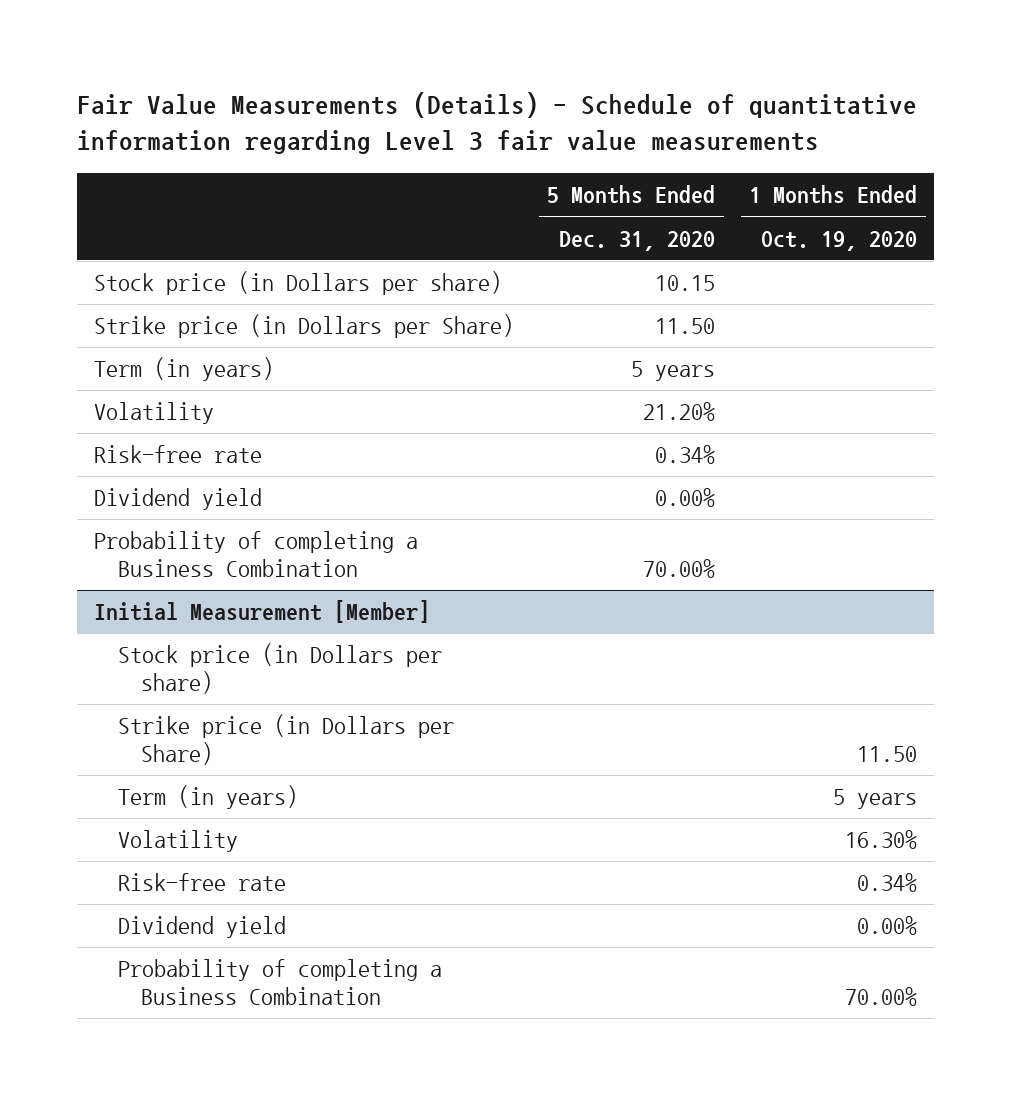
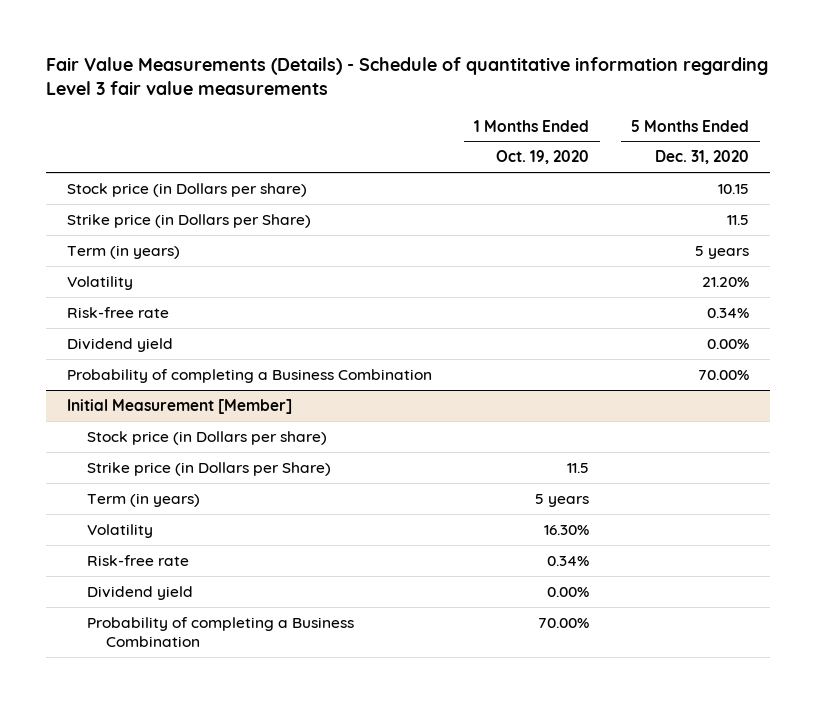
- | 5 Months Ended Dec. 31, 2020 | 1 Months Ended Oct. 19, 2020
+ | 1 Months Ended Oct. 19, 2020 | 5 Months Ended Dec. 31, 2020
- Strike price (in Dollars per Share) | 11.50 |
+ Strike price (in Dollars per Share) | | 11.5
@ Initial Measurement [Member]
- Strike price (in Dollars per Share) | | 11.50
+ Strike price (in Dollars per Share) | 11.5 |

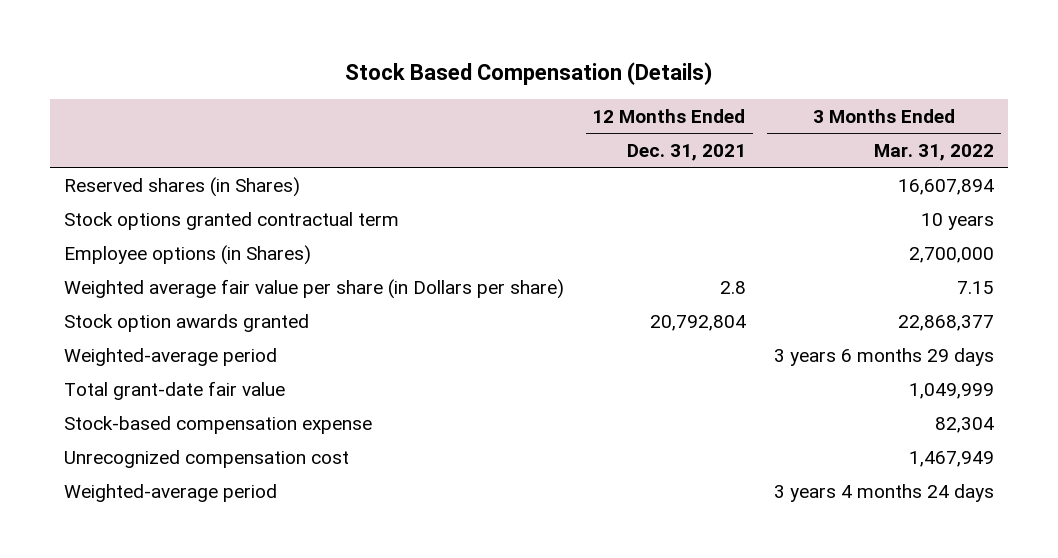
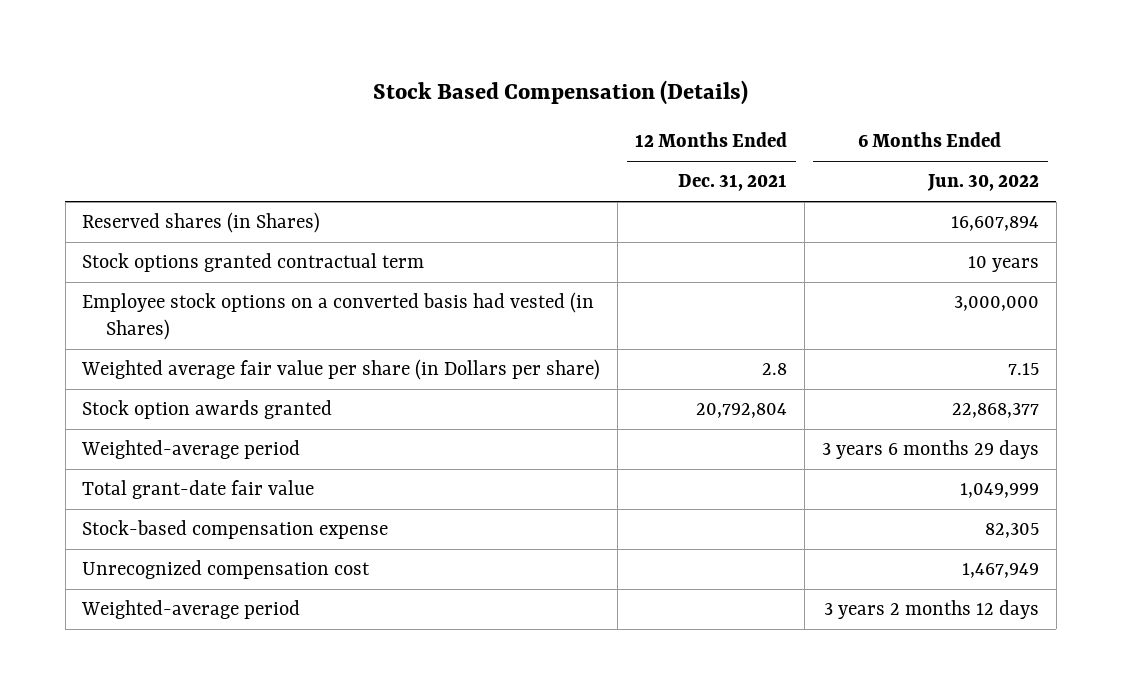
- | 12 Months Ended Dec. 31, 2021 | 3 Months Ended Mar. 31, 2022
+ | 12 Months Ended Dec. 31, 2021 | 6 Months Ended Jun. 30, 2022
- Employee options (in Shares) | | 2,700,000
+ Employee stock options on a converted basis had vested (in Shares) | | 3,000,000

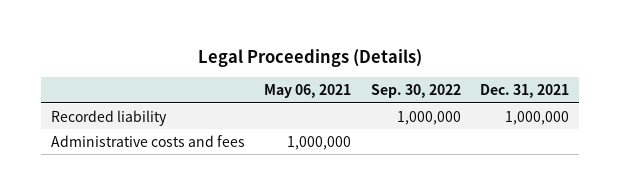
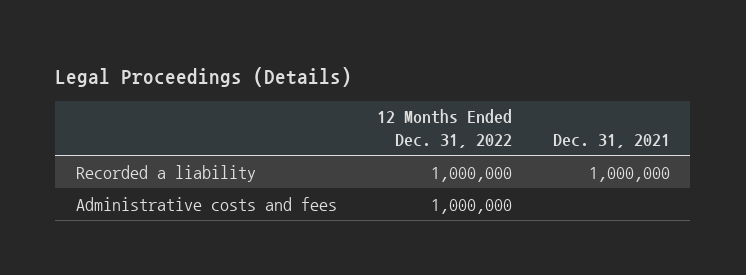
- | May 06, 2021 | Sep. 30, 2022 | Dec. 31, 2021
+ | 12 Months Ended Dec. 31, 2022 | Dec. 31, 2021
- Recorded liability | | 1,000,000 | 1,000,000
+ Recorded a liability | 1,000,000 | 1,000,000

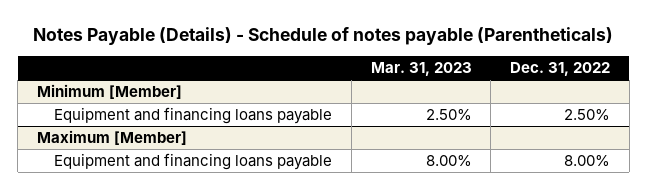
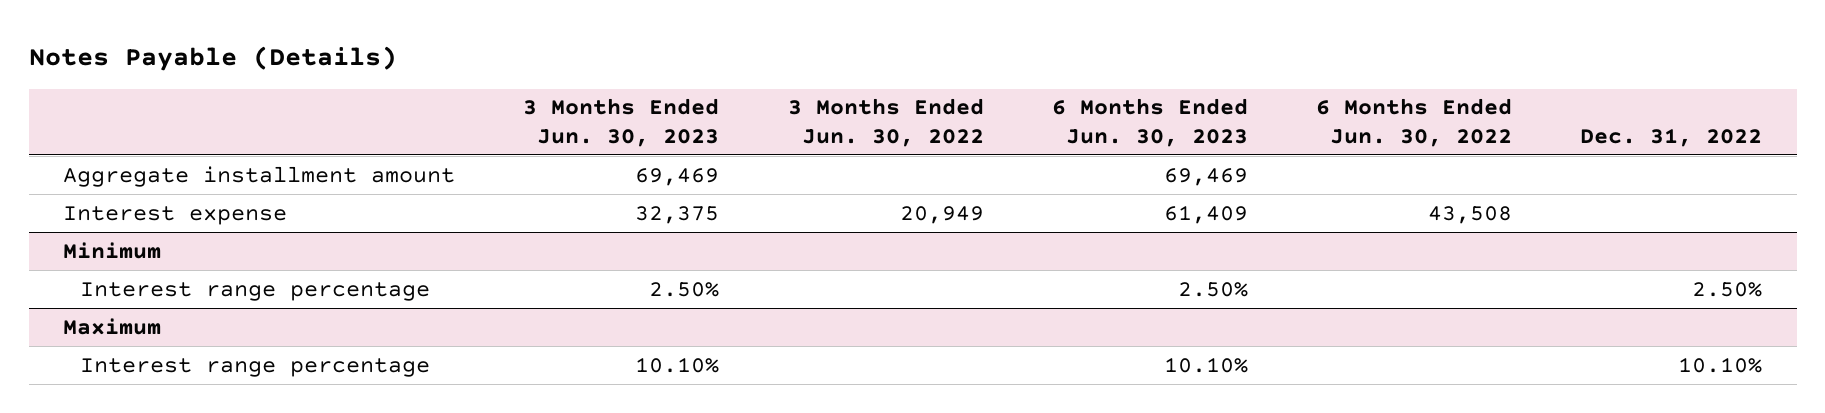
- Notes Payable (Details) - Schedule of notes payable (Parentheticals)
+ Notes Payable (Details)
- | Mar. 31, 2023 | Dec. 31, 2022
+ | 3 Months Ended Jun. 30, 2023 | 3 Months Ended Jun. 30, 2022 | 6 Months Ended Jun. 30, 2023 | 6 Months Ended Jun. 30, 2022 | Dec. 31, 2022
- Minimum [Member]
- Equipment and financing loans payable | 2.50% | 2.50%
- Maximum [Member]
- Equipment and financing loans payable | 8.00% | 8.00%
+ Aggregate installment amount | 69,469 | | 69,469 | |
+ Interest expense | 32,375 | 20,949 | 61,409 | 43,508 |
+ Minimum
+ Interest range percentage | 2.50% | | 2.50% | | 2.50%
+ Maximum
+ Interest range percentage | 10.10% | | 10.10% | | 10.10%

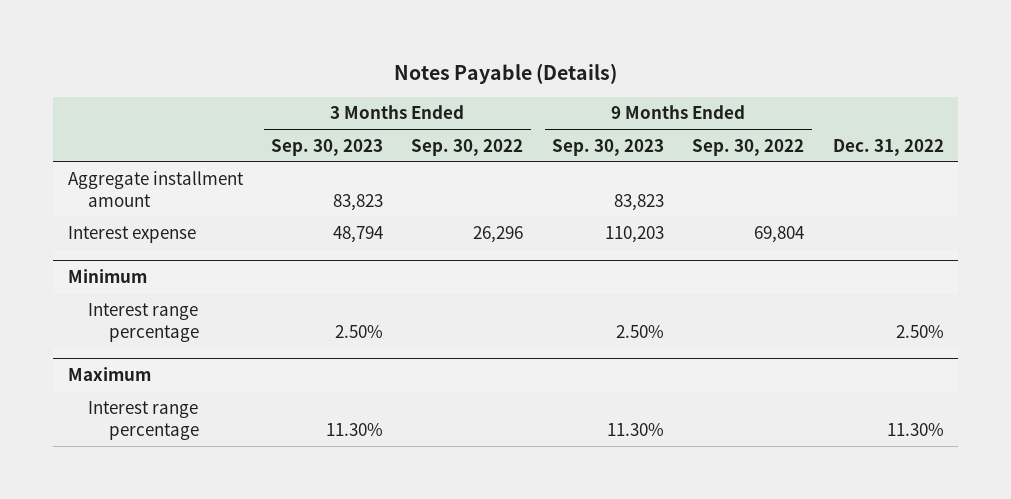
- | 3 Months Ended Jun. 30, 2023 | 3 Months Ended Jun. 30, 2022 | 6 Months Ended Jun. 30, 2023 | 6 Months Ended Jun. 30, 2022 | Dec. 31, 2022
+ | 3 Months Ended Sep. 30, 2023 | 3 Months Ended Sep. 30, 2022 | 9 Months Ended Sep. 30, 2023 | 9 Months Ended Sep. 30, 2022 | Dec. 31, 2022
@ Maximum
- Interest range percentage | 10.10% | | 10.10% | | 10.10%
+ Interest range percentage | 11.30% | | 11.30% | | 11.30%

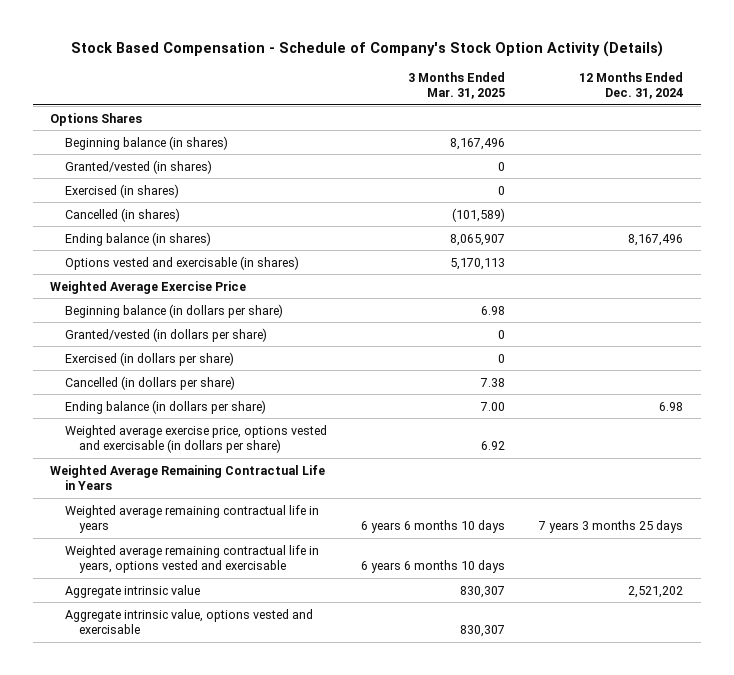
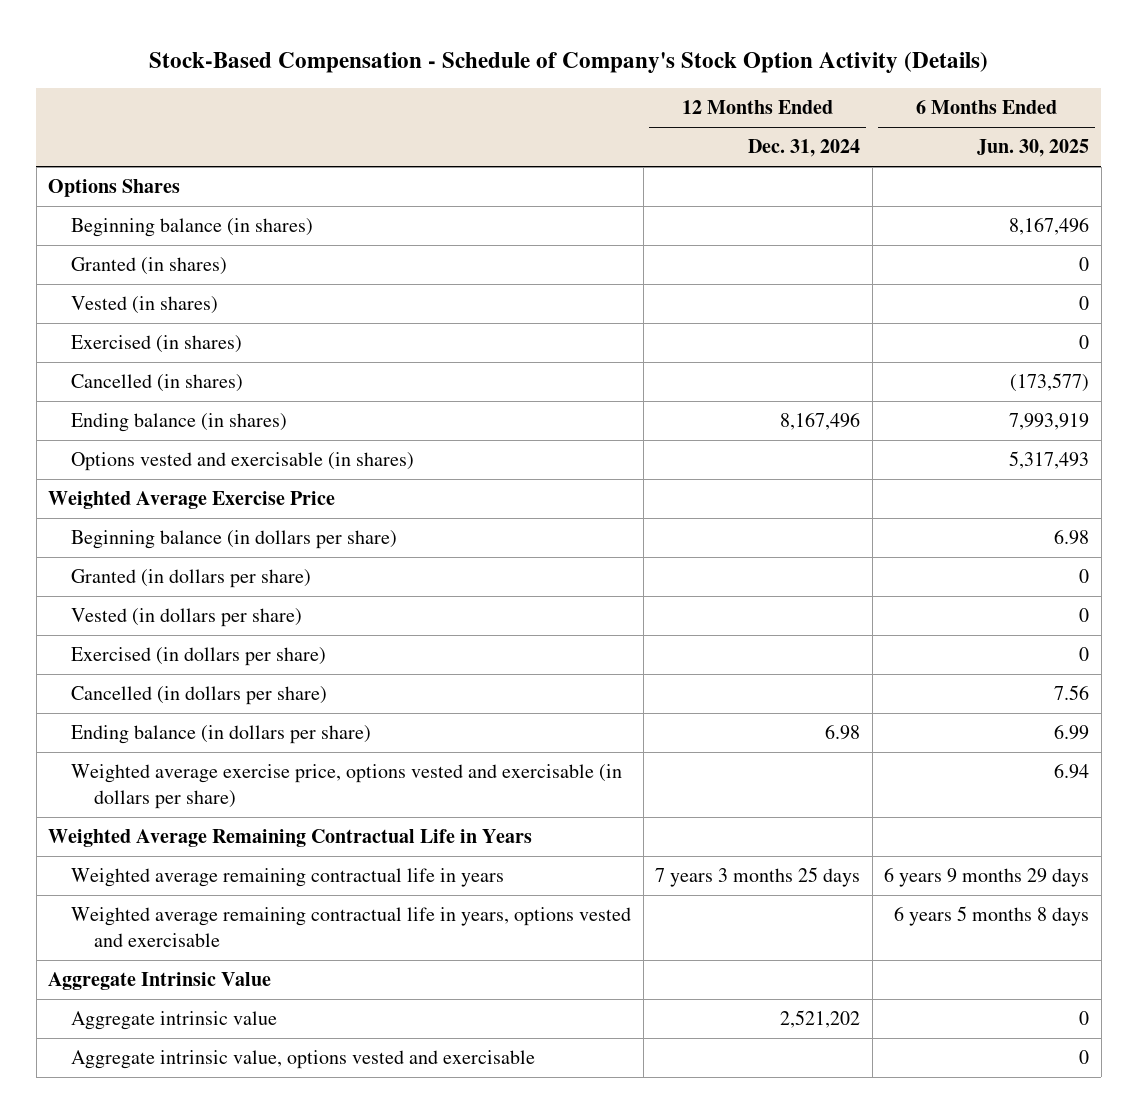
- Stock Based Compensation - Schedule of Company's Stock Option Activity (Details)
+ Stock-Based Compensation - Schedule of Company's Stock Option Activity (Details)
- | 3 Months Ended Mar. 31, 2025 | 12 Months Ended Dec. 31, 2024
+ | 12 Months Ended Dec. 31, 2024 | 6 Months Ended Jun. 30, 2025
- Granted/vested (in shares) | 0 |
+ Granted (in shares) | | 0
+ Vested (in shares) | | 0
- Granted/vested (in dollars per share) | 0 |
+ Granted (in dollars per share) | | 0
+ Vested (in dollars per share) | | 0
+ Aggregate Intrinsic Value

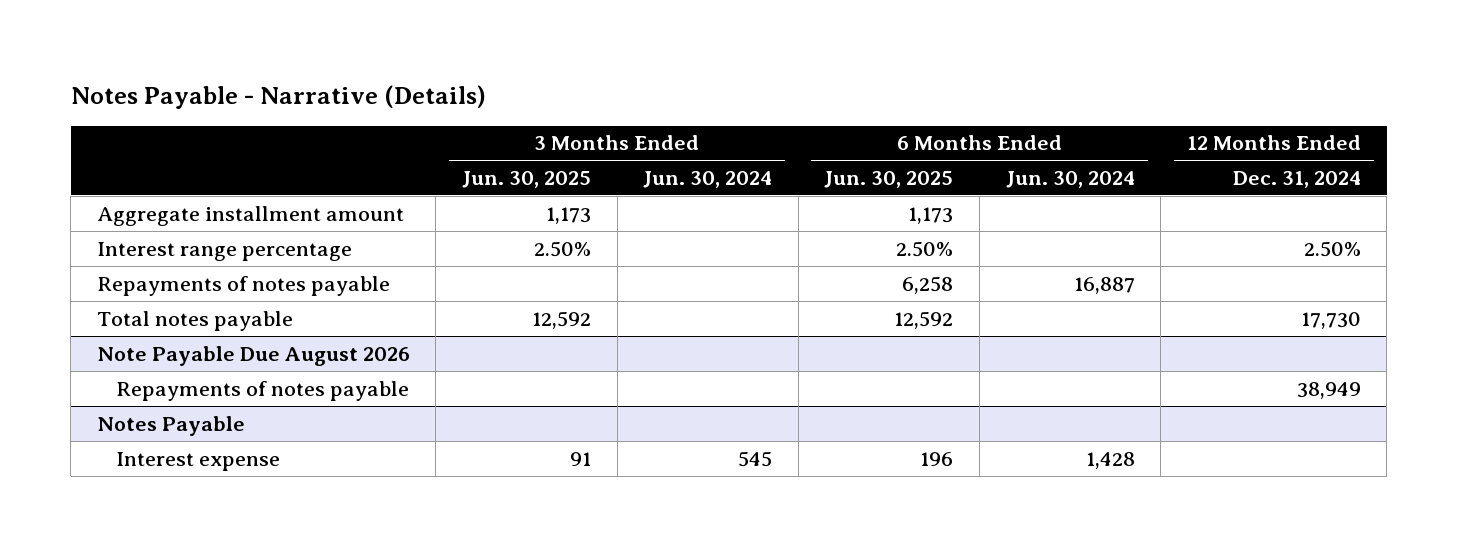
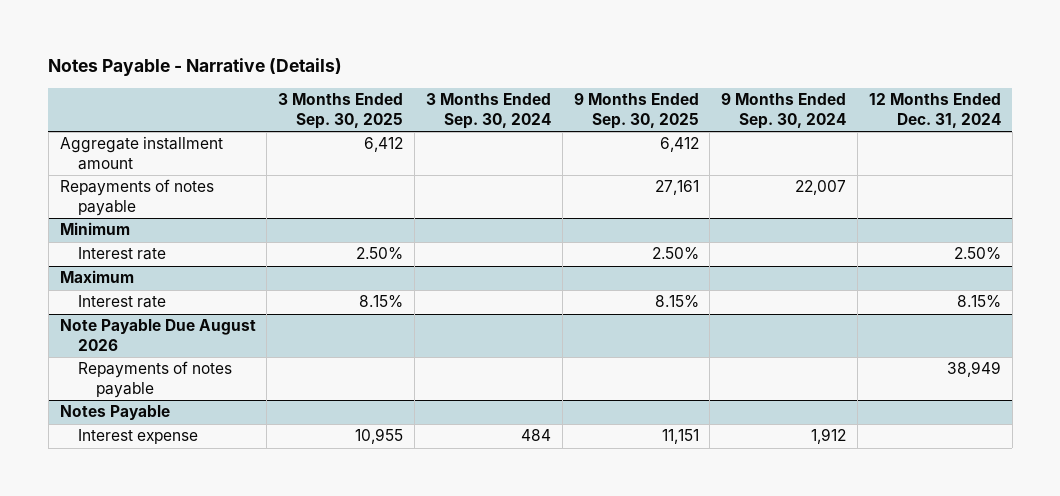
- | 3 Months Ended Jun. 30, 2025 | 3 Months Ended Jun. 30, 2024 | 6 Months Ended Jun. 30, 2025 | 6 Months Ended Jun. 30, 2024 | 12 Months Ended Dec. 31, 2024
+ | 3 Months Ended Sep. 30, 2025 | 3 Months Ended Sep. 30, 2024 | 9 Months Ended Sep. 30, 2025 | 9 Months Ended Sep. 30, 2024 | 12 Months Ended Dec. 31, 2024
- Interest range percentage | 2.50% | | 2.50% | | 2.50%
- Total notes payable | 12,592 | | 12,592 | | 17,730
+ Minimum
+ Interest rate | 2.50% | | 2.50% | | 2.50%
+ Maximum
+ Interest rate | 8.15% | | 8.15% | | 8.15%

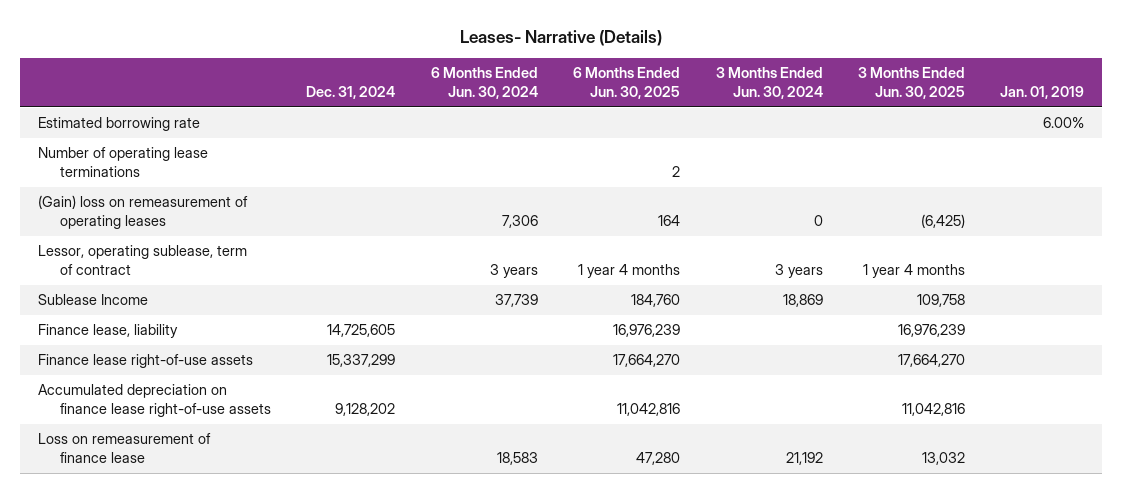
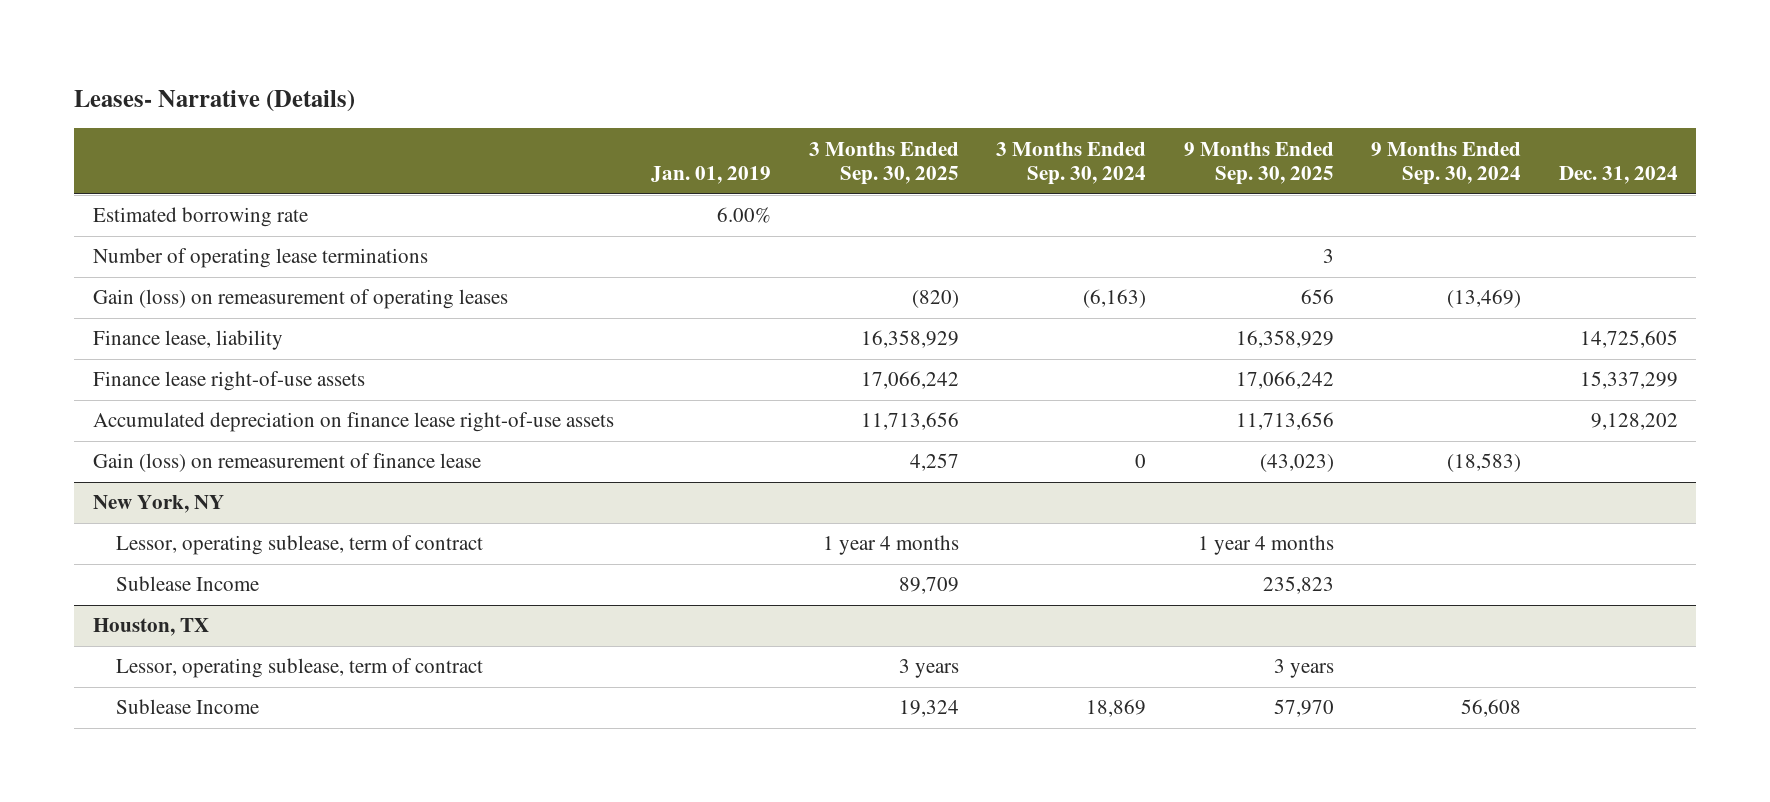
- | Dec. 31, 2024 | 6 Months Ended Jun. 30, 2024 | 6 Months Ended Jun. 30, 2025 | 3 Months Ended Jun. 30, 2024 | 3 Months Ended Jun. 30, 2025 | Jan. 01, 2019
+ | Jan. 01, 2019 | 3 Months Ended Sep. 30, 2025 | 3 Months Ended Sep. 30, 2024 | 9 Months Ended Sep. 30, 2025 | 9 Months Ended Sep. 30, 2024 | Dec. 31, 2024
- (Gain) loss on remeasurement of operating leases | | 7,306 | 164 | 0 | (6,425) |
- Lessor, operating sublease, term of contract | | 3 years | 1 year 4 months | 3 years | 1 year 4 months |
- Sublease Income | | 37,739 | 184,760 | 18,869 | 109,758 |
+ Gain (loss) on remeasurement of operating leases | | (820) | (6,163) | 656 | (13,469) |
- Loss on remeasurement of finance lease | | 18,583 | 47,280 | 21,192 | 13,032 |
+ Gain (loss) on remeasurement of finance lease | | 4,257 | 0 | (43,023) | (18,583) |
+ New York, NY
+ Lessor, operating sublease, term of contract | | 1 year 4 months | | 1 year 4 months | |
+ Sublease Income | | 89,709 | | 235,823 | |
+ Houston, TX
+ Lessor, operating sublease, term of contract | | 3 years | | 3 years | |
+ Sublease Income | | 19,324 | 18,869 | 57,970 | 56,608 |

